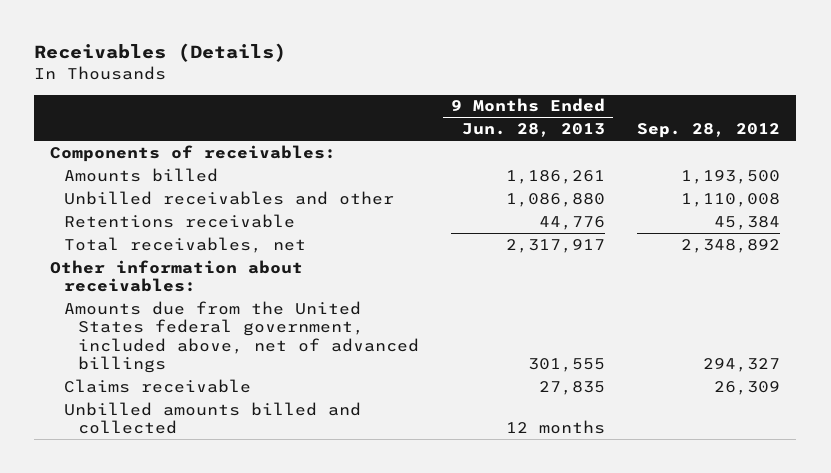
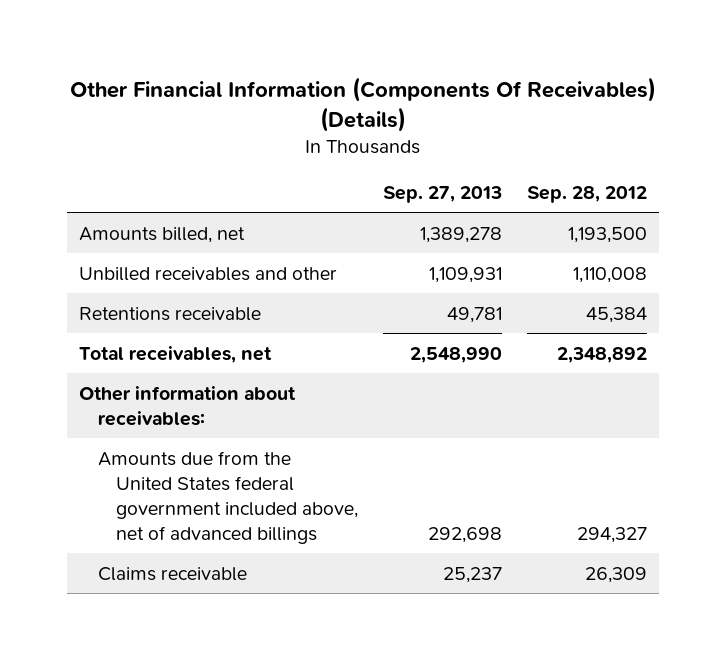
- Receivables (Details)
+ Other Financial Information (Components Of Receivables) (Details)
- | 9 Months Ended Jun. 28, 2013 | Sep. 28, 2012
+ | Sep. 27, 2013 | Sep. 28, 2012
- Components of receivables:
- Amounts billed | 1,186,261 | 1,193,500
+ Amounts billed, net | 1,389,278 | 1,193,500
- Amounts due from the United States federal government, included above, net of advanced billings | 301,555 | 294,327
+ Amounts due from the United States federal government included above, net of advanced billings | 292,698 | 294,327
- Unbilled amounts billed and collected | 12 months |

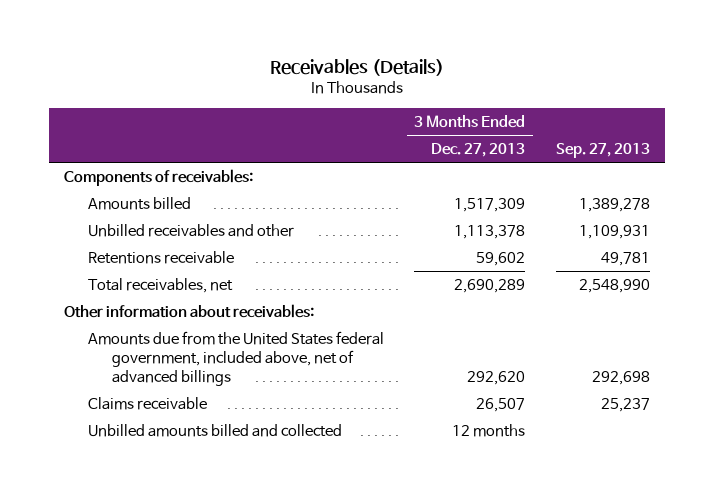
- Other Financial Information (Components Of Receivables) (Details)
+ Receivables (Details)
- | Sep. 27, 2013 | Sep. 28, 2012
+ | 3 Months Ended Dec. 27, 2013 | Sep. 27, 2013
- Amounts billed, net | 1,389,278 | 1,193,500
+ Components of receivables:
+ Amounts billed | 1,517,309 | 1,389,278
- Amounts due from the United States federal government included above, net of advanced billings | 292,698 | 294,327
+ Amounts due from the United States federal government, included above, net of advanced billings | 292,620 | 292,698
+ Unbilled amounts billed and collected | 12 months |

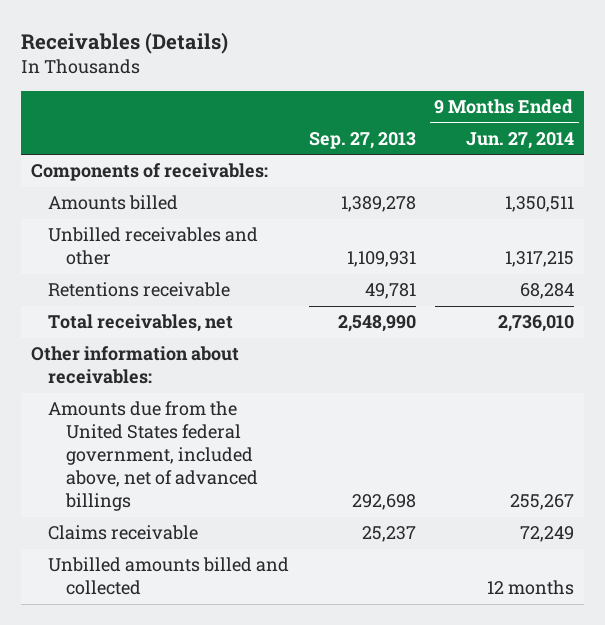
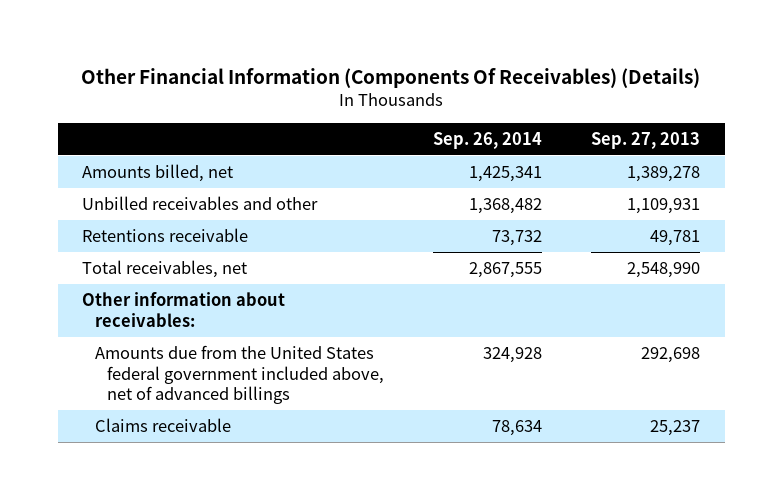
- Receivables (Details)
+ Other Financial Information (Components Of Receivables) (Details)
- | Sep. 27, 2013 | 9 Months Ended Jun. 27, 2014
+ | Sep. 26, 2014 | Sep. 27, 2013
- Components of receivables:
- Amounts billed | 1,389,278 | 1,350,511
+ Amounts billed, net | 1,425,341 | 1,389,278
- Amounts due from the United States federal government, included above, net of advanced billings | 292,698 | 255,267
+ Amounts due from the United States federal government included above, net of advanced billings | 324,928 | 292,698
- Unbilled amounts billed and collected | | 12 months

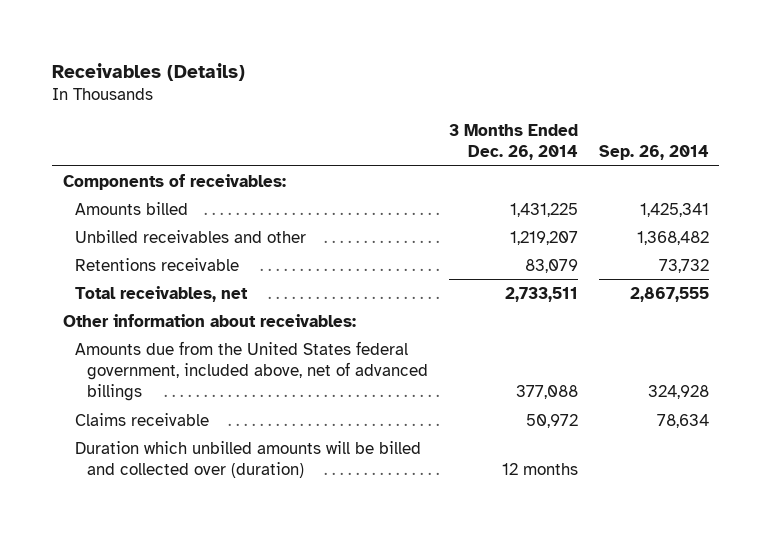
- Other Financial Information (Components Of Receivables) (Details)
+ Receivables (Details)
- | Sep. 26, 2014 | Sep. 27, 2013
+ | 3 Months Ended Dec. 26, 2014 | Sep. 26, 2014
- Amounts billed, net | 1,425,341 | 1,389,278
+ Components of receivables:
+ Amounts billed | 1,431,225 | 1,425,341
- Amounts due from the United States federal government included above, net of advanced billings | 324,928 | 292,698
+ Amounts due from the United States federal government, included above, net of advanced billings | 377,088 | 324,928
+ Duration which unbilled amounts will be billed and collected over (duration) | 12 months |

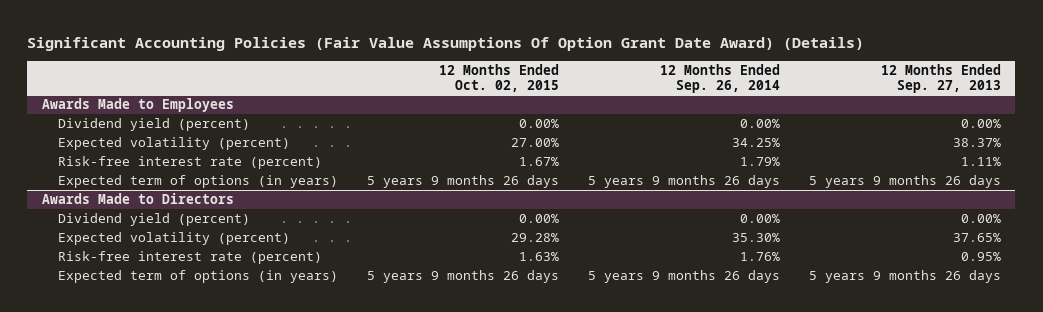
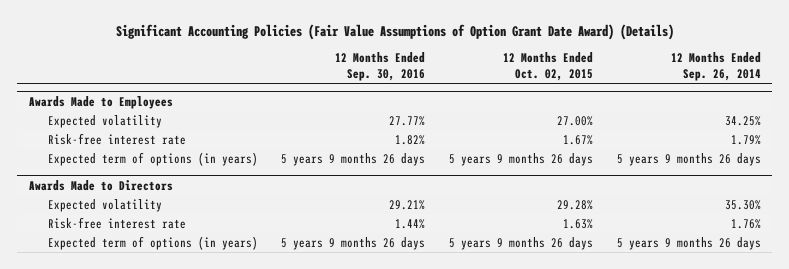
- Significant Accounting Policies (Fair Value Assumptions Of Option Grant Date Award) (Details)
+ Significant Accounting Policies (Fair Value Assumptions of Option Grant Date Award) (Details)
- | 12 Months Ended Oct. 02, 2015 | 12 Months Ended Sep. 26, 2014 | 12 Months Ended Sep. 27, 2013
+ | 12 Months Ended Sep. 30, 2016 | 12 Months Ended Oct. 02, 2015 | 12 Months Ended Sep. 26, 2014
@ Awards Made to Employees
- Dividend yield (percent) | 0.00% | 0.00% | 0.00%
- Expected volatility (percent) | 27.00% | 34.25% | 38.37%
- Risk-free interest rate (percent) | 1.67% | 1.79% | 1.11%
+ Expected volatility | 27.77% | 27.00% | 34.25%
+ Risk-free interest rate | 1.82% | 1.67% | 1.79%
@ Awards Made to Directors
- Dividend yield (percent) | 0.00% | 0.00% | 0.00%
- Expected volatility (percent) | 29.28% | 35.30% | 37.65%
- Risk-free interest rate (percent) | 1.63% | 1.76% | 0.95%
+ Expected volatility | 29.21% | 29.28% | 35.30%
+ Risk-free interest rate | 1.44% | 1.63% | 1.76%

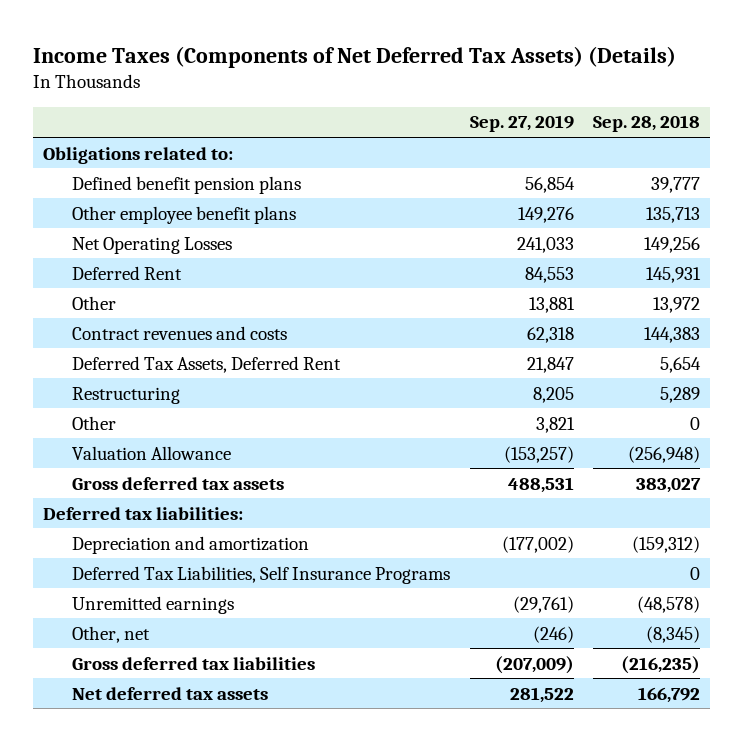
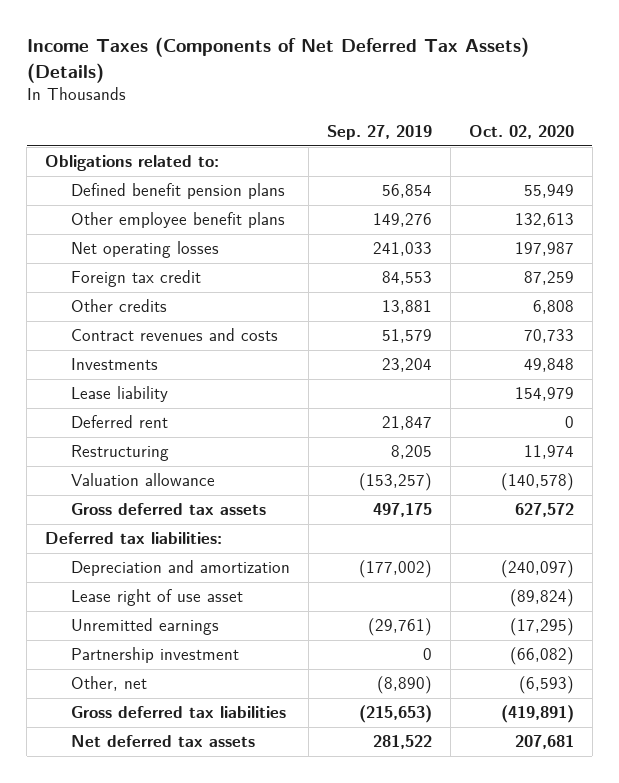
- | Sep. 27, 2019 | Sep. 28, 2018
+ | Sep. 27, 2019 | Oct. 02, 2020
- Net Operating Losses | 241,033 | 149,256
- Deferred Rent | 84,553 | 145,931
- Other | 13,881 | 13,972
- Contract revenues and costs | 62,318 | 144,383
- Deferred Tax Assets, Deferred Rent | 21,847 | 5,654
+ Net operating losses | 241,033 | 197,987
+ Foreign tax credit | 84,553 | 87,259
+ Other credits | 13,881 | 6,808
+ Contract revenues and costs | 51,579 | 70,733
+ Investments | 23,204 | 49,848
+ Lease liability | | 154,979
+ Deferred rent | 21,847 | 0
- Other | 3,821 | 0
- Valuation Allowance | (153,257) | (256,948)
- Gross deferred tax assets | 488,531 | 383,027
+ Valuation allowance | (153,257) | (140,578)
+ Gross deferred tax assets | 497,175 | 627,572
- Deferred Tax Liabilities, Self Insurance Programs | | 0
+ Lease right of use asset | | (89,824)
- Other, net | (246) | (8,345)
- Gross deferred tax liabilities | (207,009) | (216,235)
+ Partnership investment | 0 | (66,082)
+ Other, net | (8,890) | (6,593)
+ Gross deferred tax liabilities | (215,653) | (419,891)

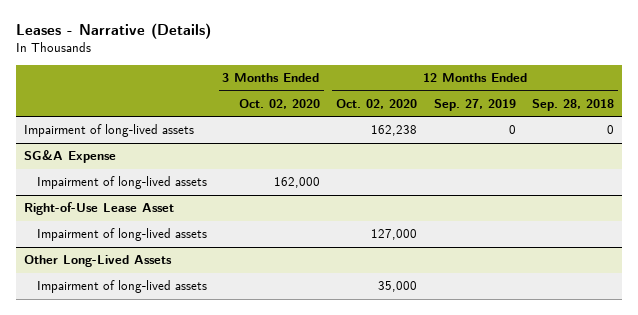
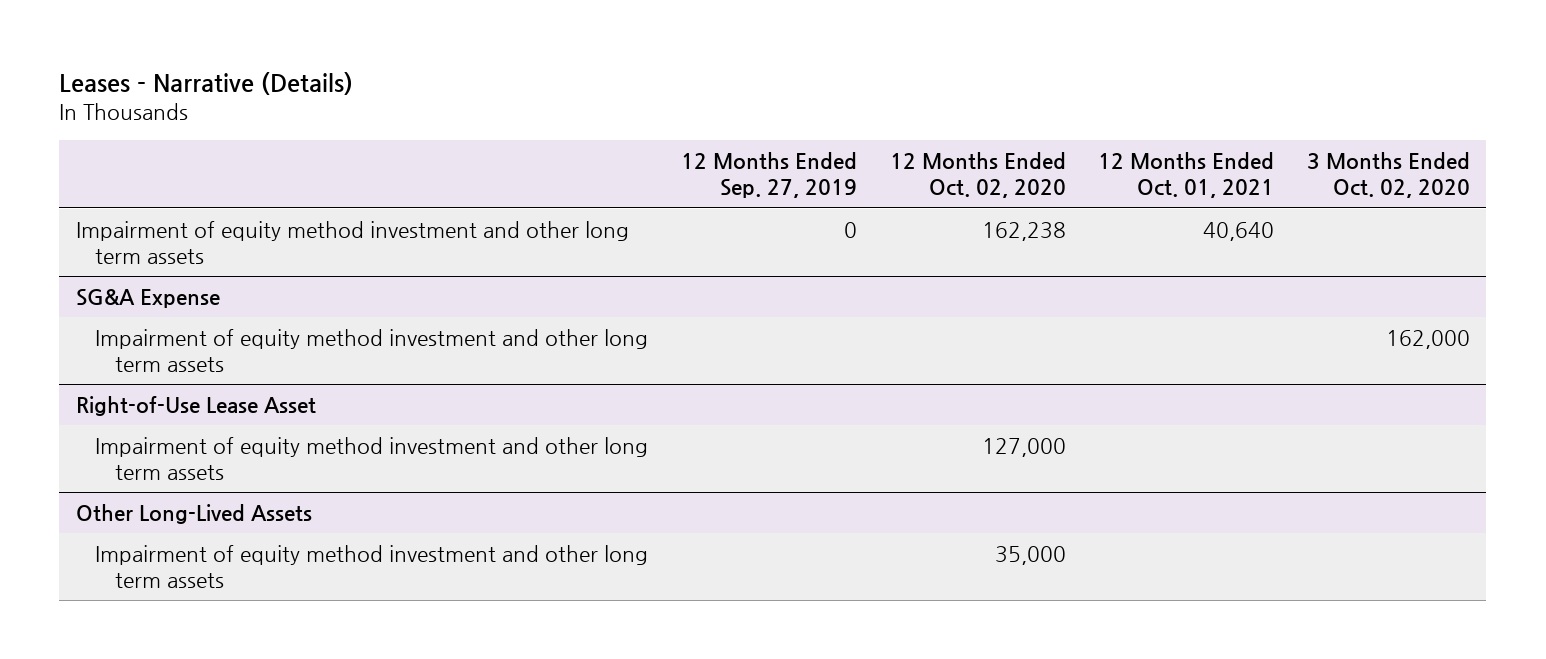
- | 3 Months Ended Oct. 02, 2020 | 12 Months Ended Oct. 02, 2020 | 12 Months Ended Sep. 27, 2019 | 12 Months Ended Sep. 28, 2018
+ | 12 Months Ended Sep. 27, 2019 | 12 Months Ended Oct. 02, 2020 | 12 Months Ended Oct. 01, 2021 | 3 Months Ended Oct. 02, 2020
- Impairment of long-lived assets | | 162,238 | 0 | 0
+ Impairment of equity method investment and other long term assets | 0 | 162,238 | 40,640 |
@ SG&A Expense
- Impairment of long-lived assets | 162,000 | | |
+ Impairment of equity method investment and other long term assets | | | | 162,000
@ Right-of-Use Lease Asset
- Impairment of long-lived assets | | 127,000 | |
+ Impairment of equity method investment and other long term assets | | 127,000 | |
@ Other Long-Lived Assets
- Impairment of long-lived assets | | 35,000 | |
+ Impairment of equity method investment and other long term assets | | 35,000 | |

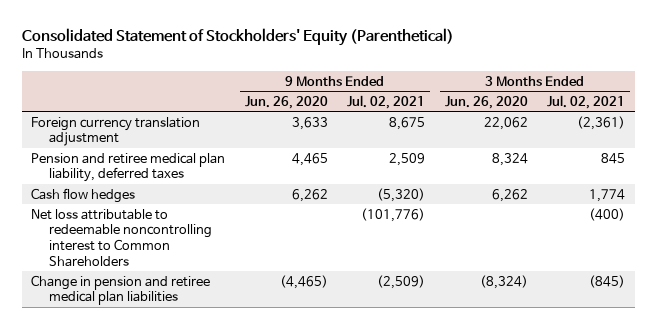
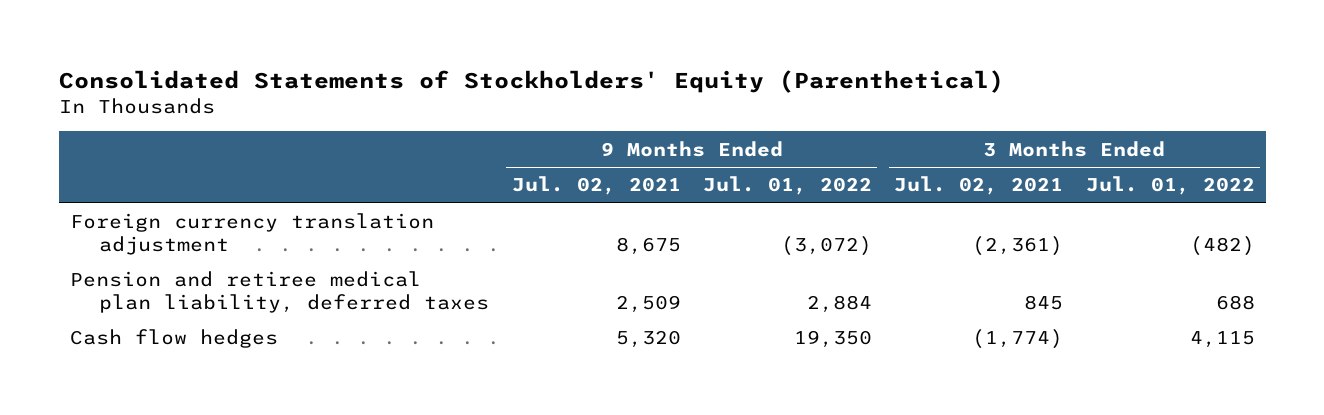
- Consolidated Statement of Stockholders' Equity (Parenthetical)
+ Consolidated Statements of Stockholders' Equity (Parenthetical)
- | 9 Months Ended Jun. 26, 2020 | 9 Months Ended Jul. 02, 2021 | 3 Months Ended Jun. 26, 2020 | 3 Months Ended Jul. 02, 2021
+ | 9 Months Ended Jul. 02, 2021 | 9 Months Ended Jul. 01, 2022 | 3 Months Ended Jul. 02, 2021 | 3 Months Ended Jul. 01, 2022
- Cash flow hedges | 6,262 | (5,320) | 6,262 | 1,774
- Net loss attributable to redeemable noncontrolling interest to Common Shareholders | | (101,776) | | (400)
- Change in pension and retiree medical plan liabilities | (4,465) | (2,509) | (8,324) | (845)
+ Cash flow hedges | 5,320 | 19,350 | (1,774) | 4,115

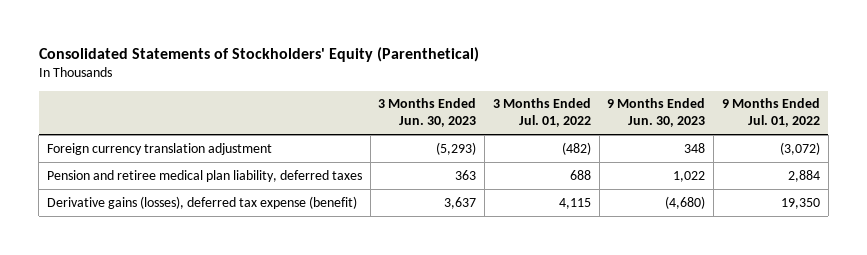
- | 9 Months Ended Jul. 02, 2021 | 9 Months Ended Jul. 01, 2022 | 3 Months Ended Jul. 02, 2021 | 3 Months Ended Jul. 01, 2022
+ | 3 Months Ended Jun. 30, 2023 | 3 Months Ended Jul. 01, 2022 | 9 Months Ended Jun. 30, 2023 | 9 Months Ended Jul. 01, 2022
- Cash flow hedges | 5,320 | 19,350 | (1,774) | 4,115
+ Derivative gains (losses), deferred tax expense (benefit) | 3,637 | 4,115 | (4,680) | 19,350

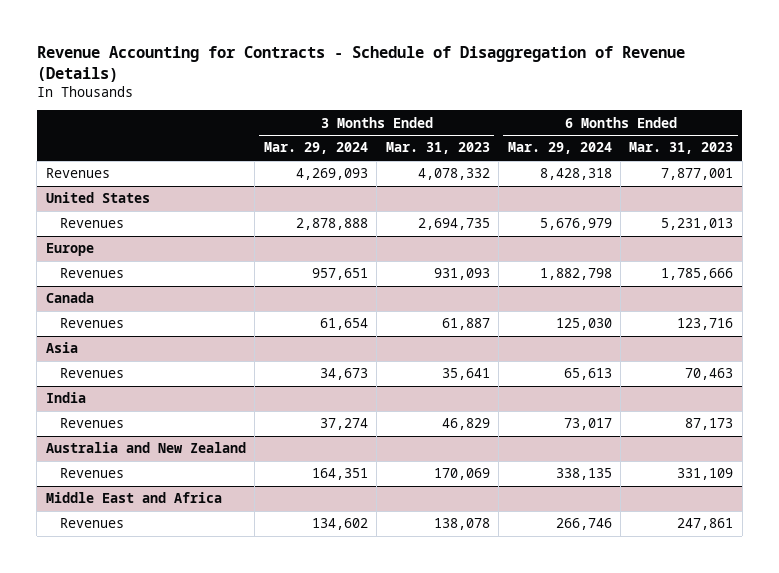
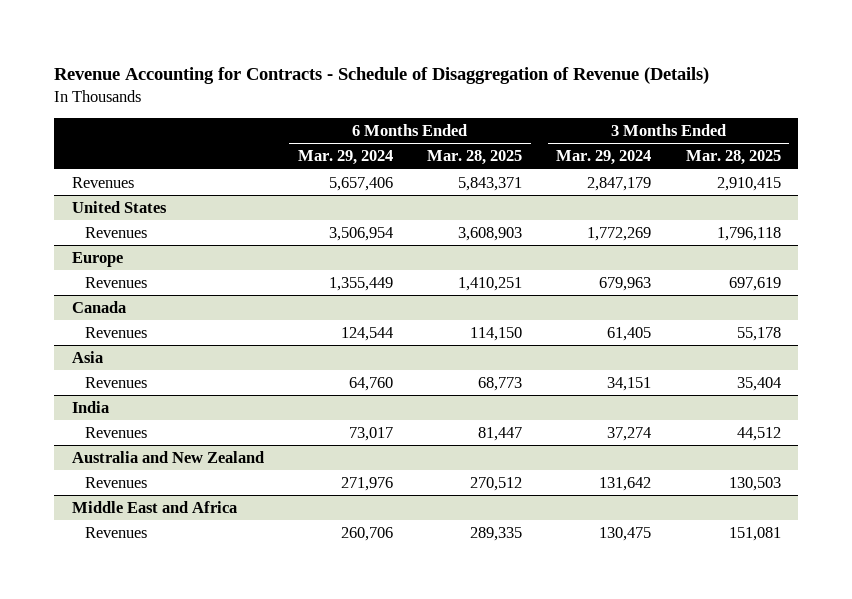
- | 3 Months Ended Mar. 29, 2024 | 3 Months Ended Mar. 31, 2023 | 6 Months Ended Mar. 29, 2024 | 6 Months Ended Mar. 31, 2023
+ | 6 Months Ended Mar. 29, 2024 | 6 Months Ended Mar. 28, 2025 | 3 Months Ended Mar. 29, 2024 | 3 Months Ended Mar. 28, 2025
- Revenues | 4,269,093 | 4,078,332 | 8,428,318 | 7,877,001
+ Revenues | 5,657,406 | 5,843,371 | 2,847,179 | 2,910,415
@ United States
- Revenues | 2,878,888 | 2,694,735 | 5,676,979 | 5,231,013
+ Revenues | 3,506,954 | 3,608,903 | 1,772,269 | 1,796,118
@ Europe
- Revenues | 957,651 | 931,093 | 1,882,798 | 1,785,666
+ Revenues | 1,355,449 | 1,410,251 | 679,963 | 697,619
@ Canada
- Revenues | 61,654 | 61,887 | 125,030 | 123,716
+ Revenues | 124,544 | 114,150 | 61,405 | 55,178
@ Asia
- Revenues | 34,673 | 35,641 | 65,613 | 70,463
+ Revenues | 64,760 | 68,773 | 34,151 | 35,404
@ Australia and New Zealand
- Revenues | 164,351 | 170,069 | 338,135 | 331,109
+ Revenues | 271,976 | 270,512 | 131,642 | 130,503
@ Middle East and Africa
- Revenues | 134,602 | 138,078 | 266,746 | 247,861
+ Revenues | 260,706 | 289,335 | 130,475 | 151,081

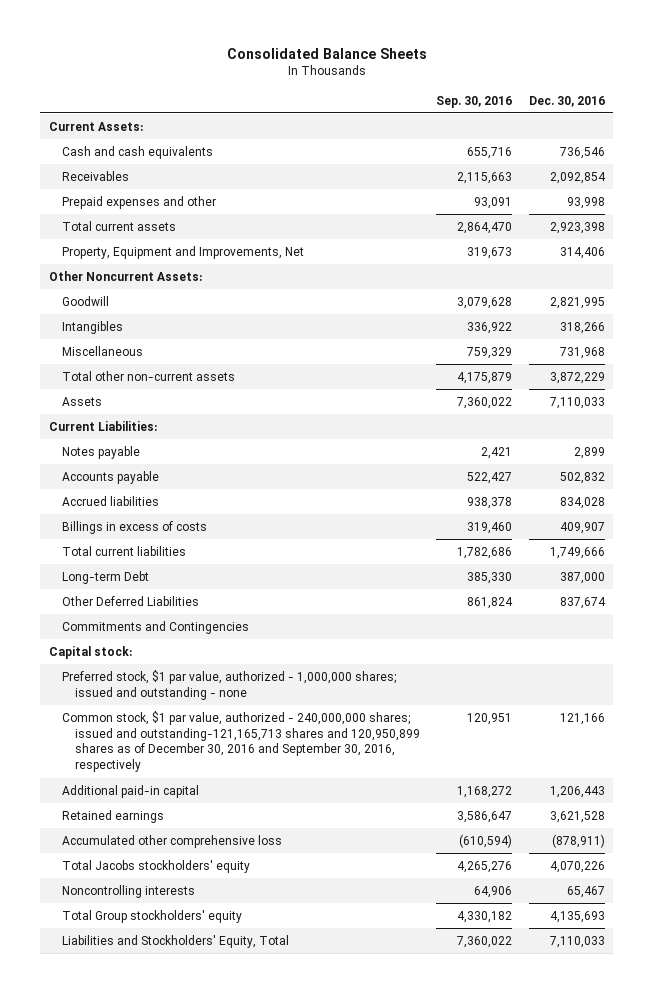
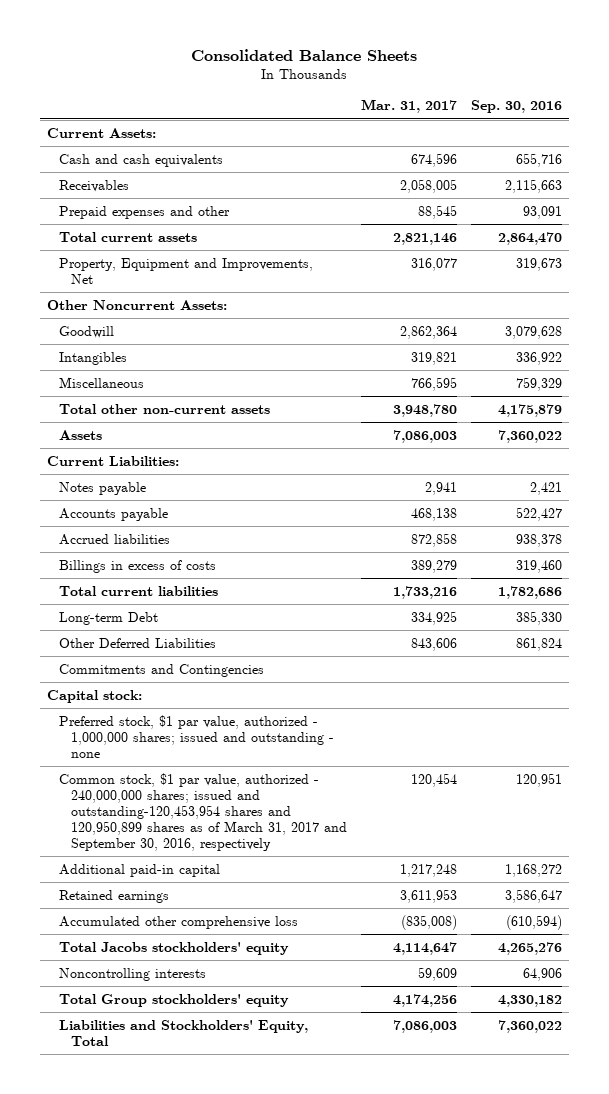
- | Sep. 30, 2016 | Dec. 30, 2016
+ | Mar. 31, 2017 | Sep. 30, 2016
- Common stock, $1 par value, authorized - 240,000,000 shares; issued and outstanding-121,165,713 shares and 120,950,899 shares as of December 30, 2016 and September 30, 2016, respectively | 120,951 | 121,166
+ Common stock, $1 par value, authorized - 240,000,000 shares; issued and outstanding-120,453,954 shares and 120,950,899 shares as of March 31, 2017 and September 30, 2016, respectively | 120,454 | 120,951

